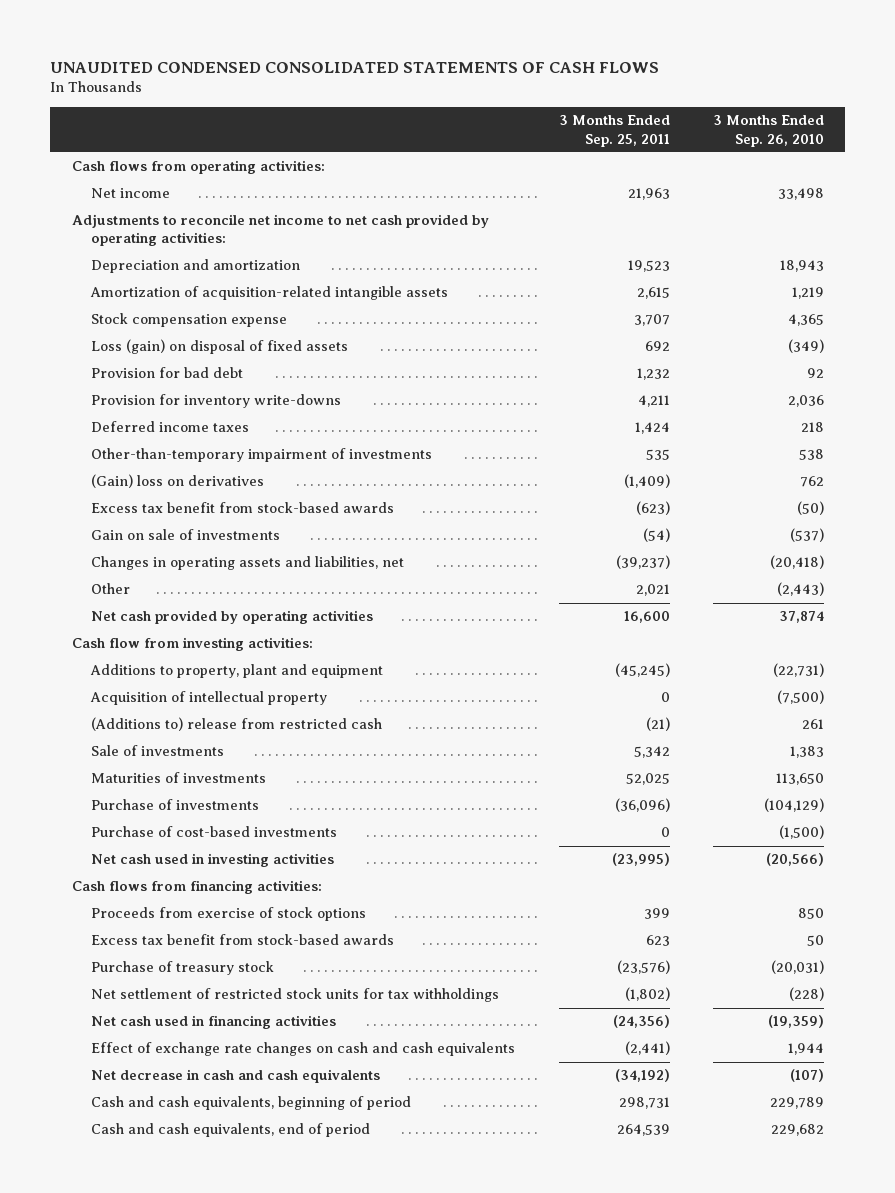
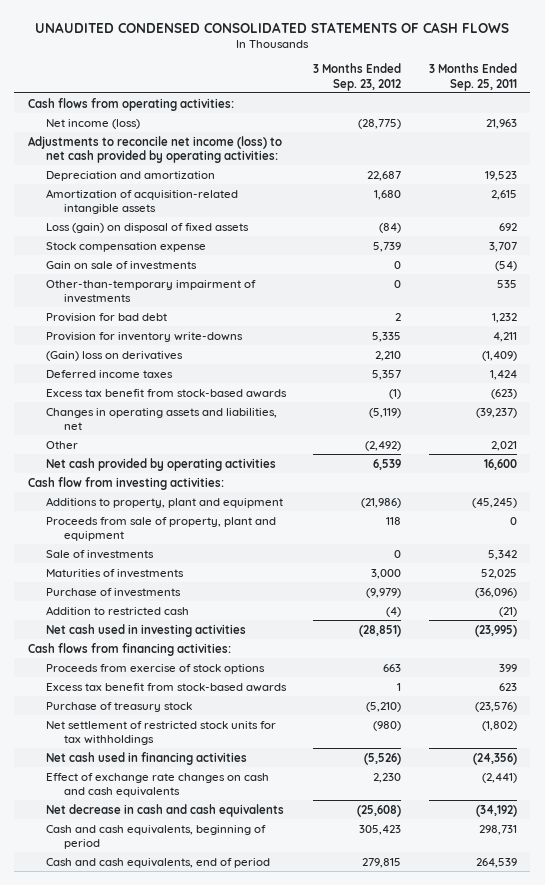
- | 3 Months Ended Sep. 25, 2011 | 3 Months Ended Sep. 26, 2010
+ | 3 Months Ended Sep. 23, 2012 | 3 Months Ended Sep. 25, 2011
- Net income | 21,963 | 33,498
- Adjustments to reconcile net income to net cash provided by operating activities:
+ Net income (loss) | (28,775) | 21,963
+ Adjustments to reconcile net income (loss) to net cash provided by operating activities:
moved down: Stock compensation expense | 5,739 | 3,707
moved up: Gain on sale of investments | 0 | (54)
moved up: Other-than-temporary impairment of investments | 0 | 535
moved down: Deferred income taxes | 5,357 | 1,424
- Acquisition of intellectual property | 0 | (7,500)
- (Additions to) release from restricted cash | (21) | 261
+ Proceeds from sale of property, plant and equipment | 118 | 0
- Purchase of cost-based investments | 0 | (1,500)
+ Addition to restricted cash | (4) | (21)

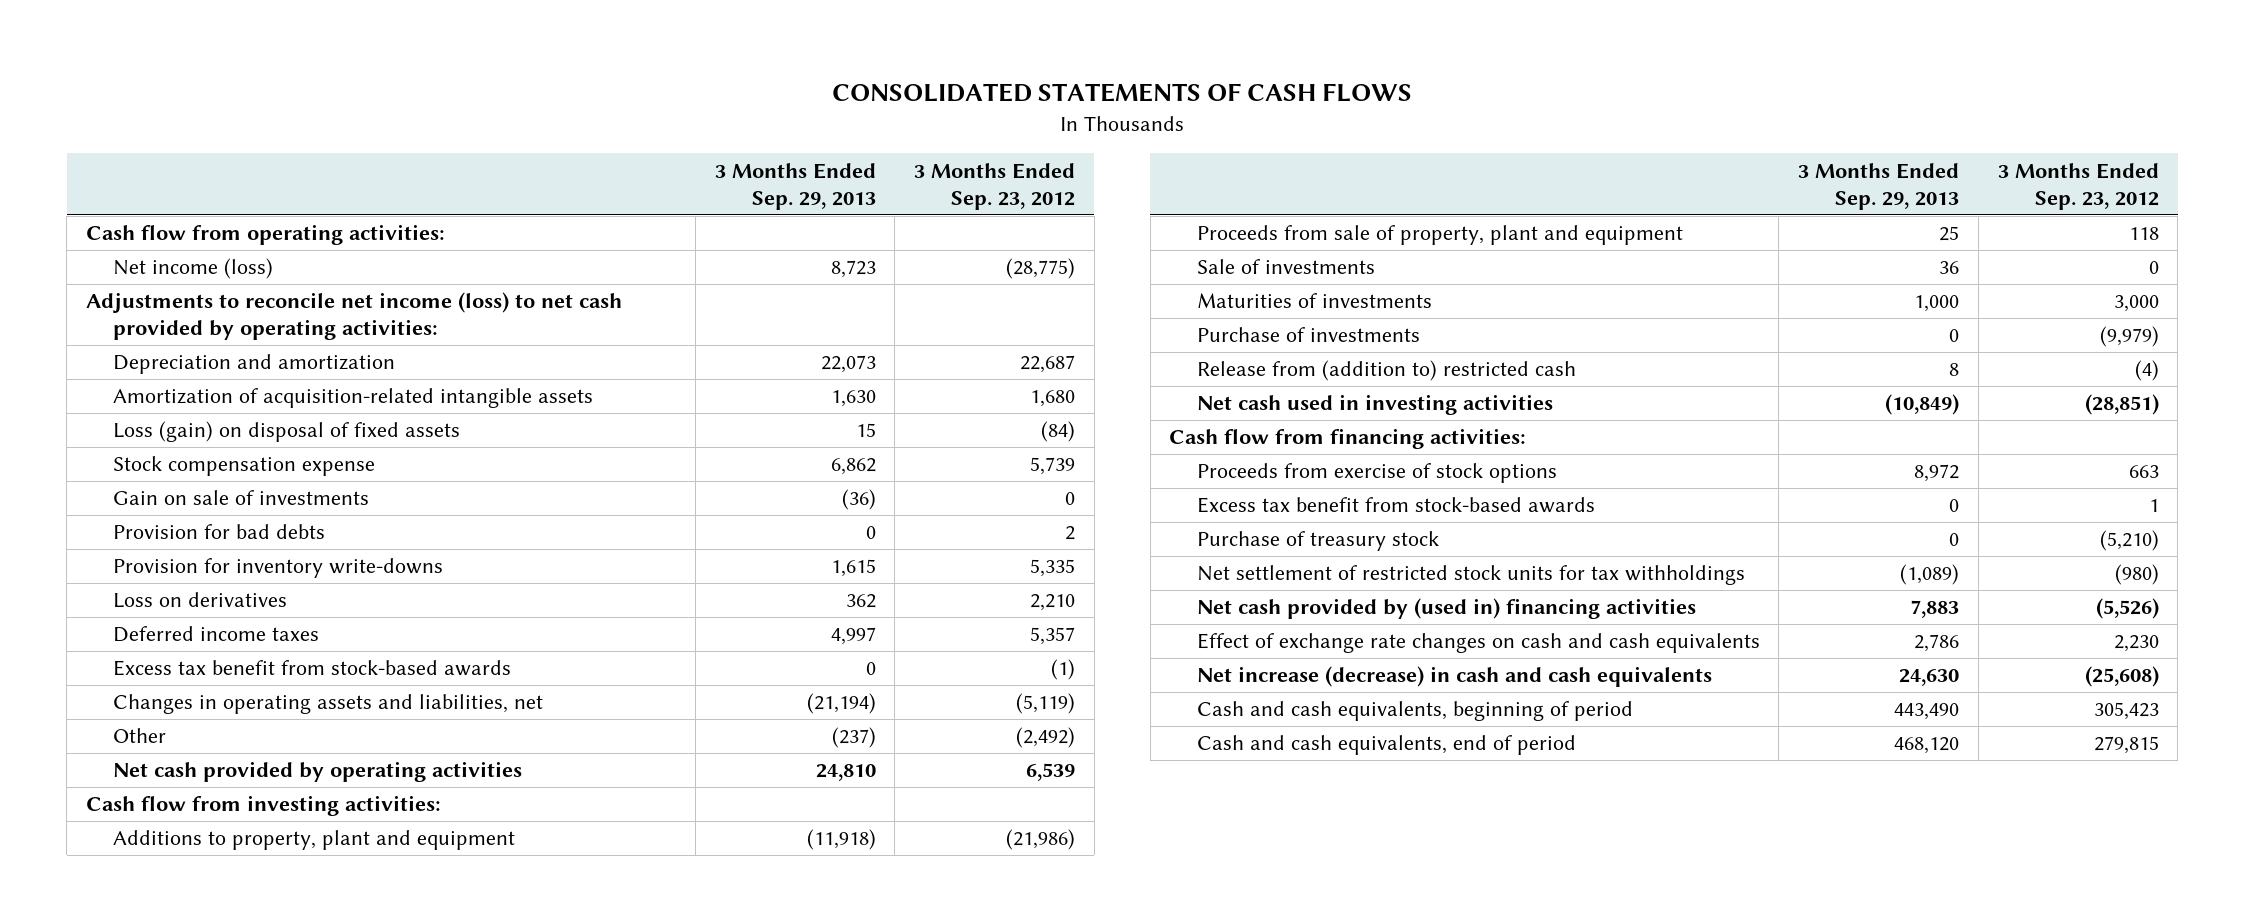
- UNAUDITED CONDENSED CONSOLIDATED STATEMENTS OF CASH FLOWS
+ CONSOLIDATED STATEMENTS OF CASH FLOWS
- | 3 Months Ended Sep. 23, 2012 | 3 Months Ended Sep. 25, 2011
+ | 3 Months Ended Sep. 29, 2013 | 3 Months Ended Sep. 23, 2012
- Cash flows from operating activities:
+ Cash flow from operating activities:
- Other-than-temporary impairment of investments | 0 | 535
- Provision for bad debt | 2 | 1,232
+ Provision for bad debts | 0 | 2
- (Gain) loss on derivatives | 2,210 | (1,409)
+ Loss on derivatives | 362 | 2,210
- Addition to restricted cash | (4) | (21)
+ Release from (addition to) restricted cash | 8 | (4)
- Cash flows from financing activities:
+ Cash flow from financing activities:
- Net cash used in financing activities | (5,526) | (24,356)
+ Net cash provided by (used in) financing activities | 7,883 | (5,526)
- Net decrease in cash and cash equivalents | (25,608) | (34,192)
+ Net increase (decrease) in cash and cash equivalents | 24,630 | (25,608)

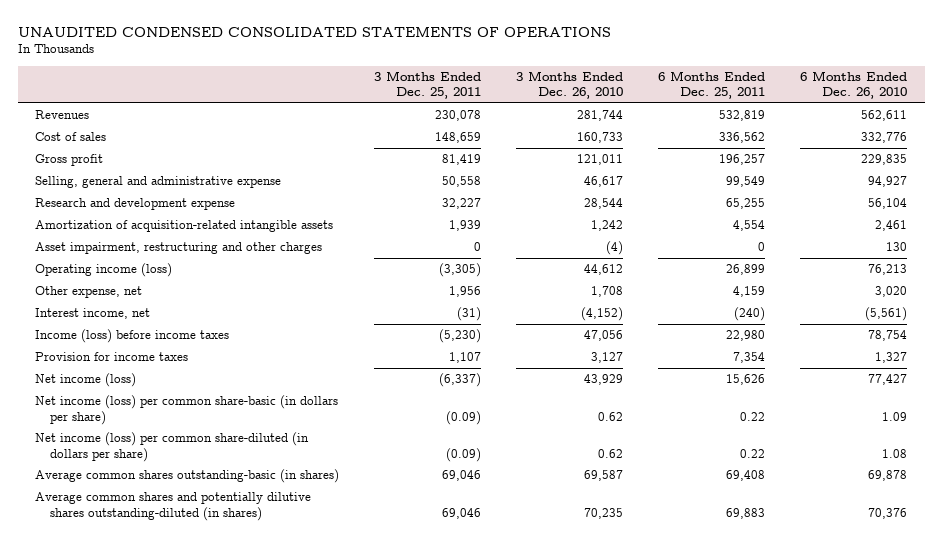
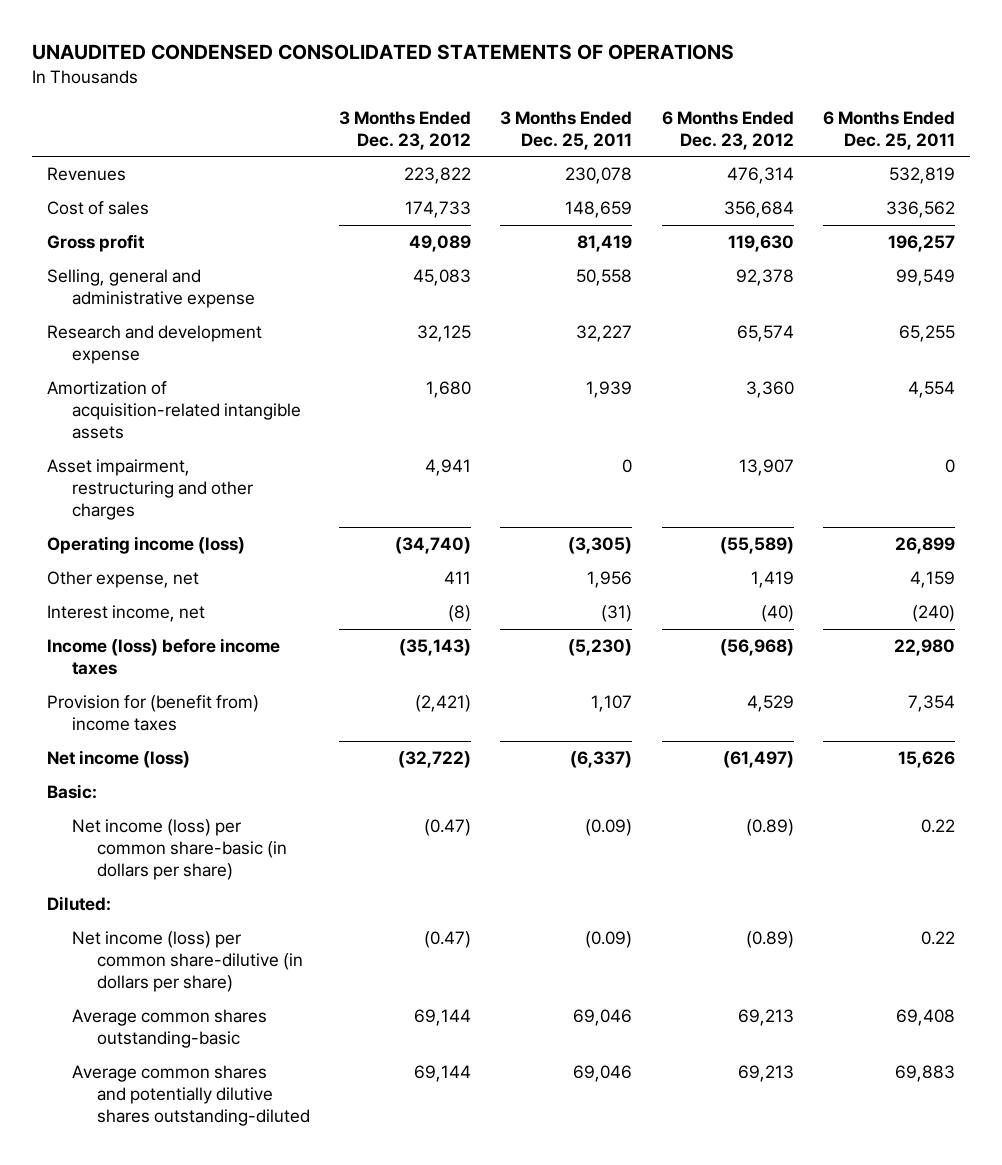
- | 3 Months Ended Dec. 25, 2011 | 3 Months Ended Dec. 26, 2010 | 6 Months Ended Dec. 25, 2011 | 6 Months Ended Dec. 26, 2010
+ | 3 Months Ended Dec. 23, 2012 | 3 Months Ended Dec. 25, 2011 | 6 Months Ended Dec. 23, 2012 | 6 Months Ended Dec. 25, 2011
- Provision for income taxes | 1,107 | 3,127 | 7,354 | 1,327
+ Provision for (benefit from) income taxes | (2,421) | 1,107 | 4,529 | 7,354
+ Basic:
- Net income (loss) per common share-diluted (in dollars per share) | (0.09) | 0.62 | 0.22 | 1.08
- Average common shares outstanding-basic (in shares) | 69,046 | 69,587 | 69,408 | 69,878
- Average common shares and potentially dilutive shares outstanding-diluted (in shares) | 69,046 | 70,235 | 69,883 | 70,376
+ Diluted:
+ Net income (loss) per common share-dilutive (in dollars per share) | (0.47) | (0.09) | (0.89) | 0.22
+ Average common shares outstanding-basic | 69,144 | 69,046 | 69,213 | 69,408
+ Average common shares and potentially dilutive shares outstanding-diluted | 69,144 | 69,046 | 69,213 | 69,883

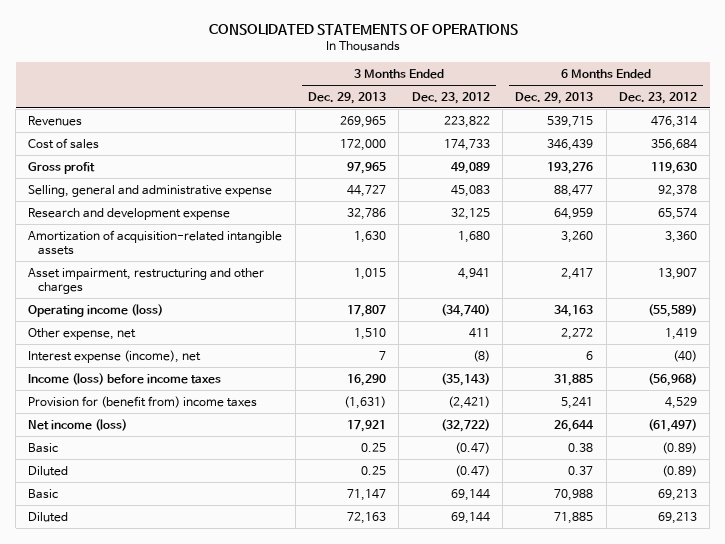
- UNAUDITED CONDENSED CONSOLIDATED STATEMENTS OF OPERATIONS
+ CONSOLIDATED STATEMENTS OF OPERATIONS
- | 3 Months Ended Dec. 23, 2012 | 3 Months Ended Dec. 25, 2011 | 6 Months Ended Dec. 23, 2012 | 6 Months Ended Dec. 25, 2011
+ | 3 Months Ended Dec. 29, 2013 | 3 Months Ended Dec. 23, 2012 | 6 Months Ended Dec. 29, 2013 | 6 Months Ended Dec. 23, 2012
- Interest income, net | (8) | (31) | (40) | (240)
+ Interest expense (income), net | 7 | (8) | 6 | (40)
- Basic:
- Net income (loss) per common share-basic (in dollars per share) | (0.47) | (0.09) | (0.89) | 0.22
- Diluted:
- Net income (loss) per common share-dilutive (in dollars per share) | (0.47) | (0.09) | (0.89) | 0.22
- Average common shares outstanding-basic | 69,144 | 69,046 | 69,213 | 69,408
- Average common shares and potentially dilutive shares outstanding-diluted | 69,144 | 69,046 | 69,213 | 69,883
+ Basic | 0.25 | (0.47) | 0.38 | (0.89)
+ Diluted | 0.25 | (0.47) | 0.37 | (0.89)
+ Basic | 71,147 | 69,144 | 70,988 | 69,213
+ Diluted | 72,163 | 69,144 | 71,885 | 69,213

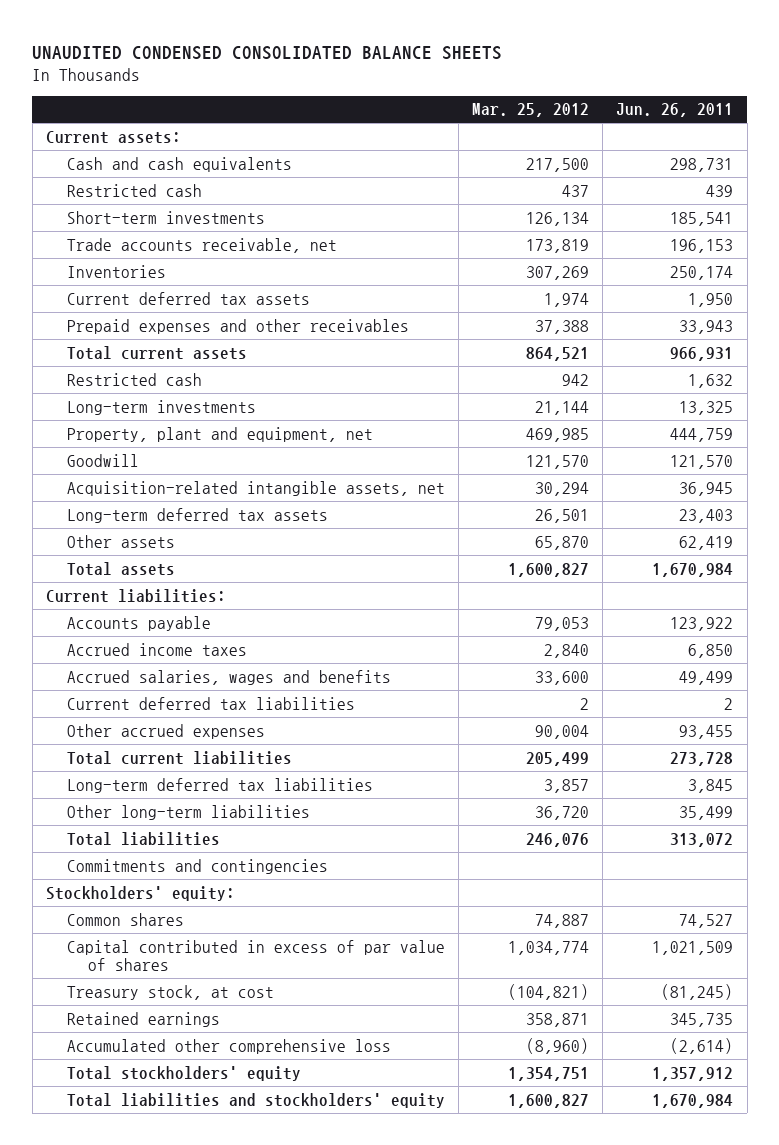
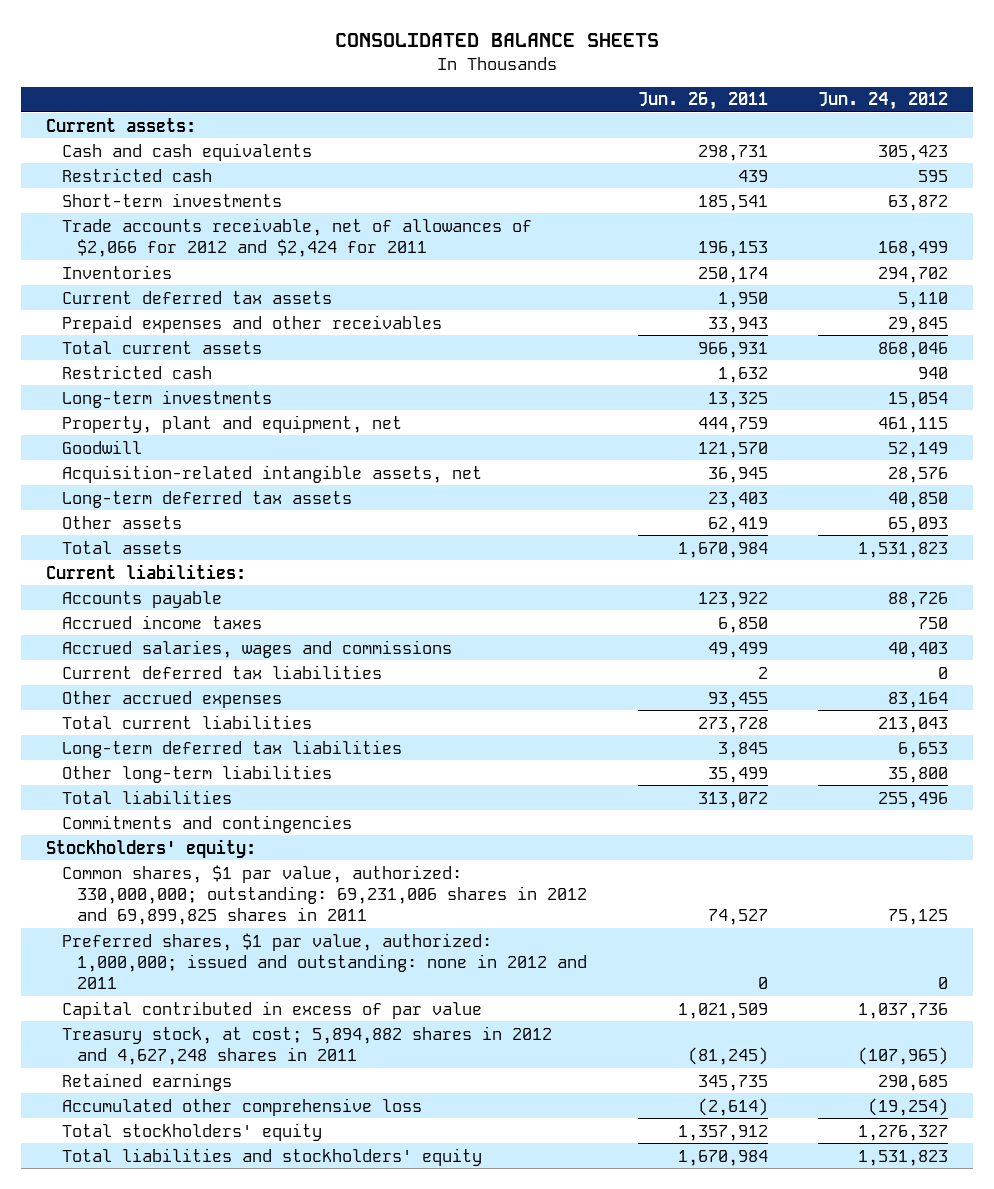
- UNAUDITED CONDENSED CONSOLIDATED BALANCE SHEETS
+ CONSOLIDATED BALANCE SHEETS
- | Mar. 25, 2012 | Jun. 26, 2011
+ | Jun. 26, 2011 | Jun. 24, 2012
- Trade accounts receivable, net | 173,819 | 196,153
+ Trade accounts receivable, net of allowances of $2,066 for 2012 and $2,424 for 2011 | 196,153 | 168,499
- Accrued salaries, wages and benefits | 33,600 | 49,499
+ Accrued salaries, wages and commissions | 49,499 | 40,403
- Common shares | 74,887 | 74,527
- Capital contributed in excess of par value of shares | 1,034,774 | 1,021,509
- Treasury stock, at cost | (104,821) | (81,245)
+ Common shares, $1 par value, authorized: 330,000,000; outstanding: 69,231,006 shares in 2012 and 69,899,825 shares in 2011 | 74,527 | 75,125
+ Preferred shares, $1 par value, authorized: 1,000,000; issued and outstanding: none in 2012 and 2011 | 0 | 0
+ Capital contributed in excess of par value | 1,021,509 | 1,037,736
+ Treasury stock, at cost; 5,894,882 shares in 2012 and 4,627,248 shares in 2011 | (81,245) | (107,965)

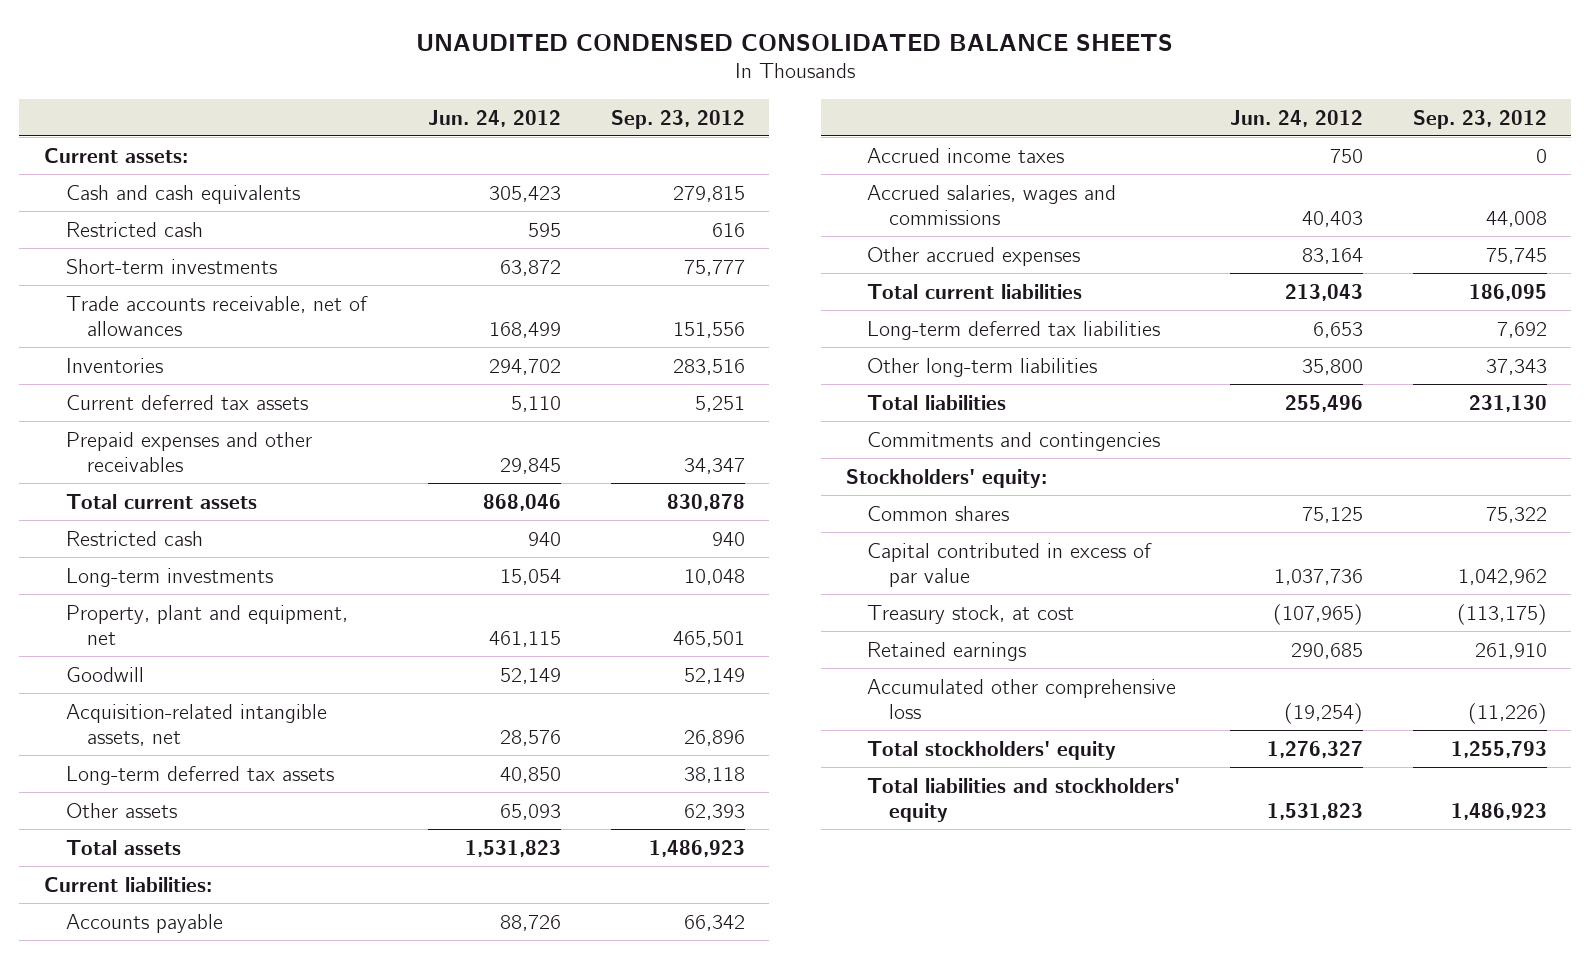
- CONSOLIDATED BALANCE SHEETS
+ UNAUDITED CONDENSED CONSOLIDATED BALANCE SHEETS
- | Jun. 26, 2011 | Jun. 24, 2012
+ | Jun. 24, 2012 | Sep. 23, 2012
- Trade accounts receivable, net of allowances of $2,066 for 2012 and $2,424 for 2011 | 196,153 | 168,499
+ Trade accounts receivable, net of allowances | 168,499 | 151,556
- Current deferred tax liabilities | 2 | 0
- Common shares, $1 par value, authorized: 330,000,000; outstanding: 69,231,006 shares in 2012 and 69,899,825 shares in 2011 | 74,527 | 75,125
- Preferred shares, $1 par value, authorized: 1,000,000; issued and outstanding: none in 2012 and 2011 | 0 | 0
+ Common shares | 75,125 | 75,322
- Treasury stock, at cost; 5,894,882 shares in 2012 and 4,627,248 shares in 2011 | (81,245) | (107,965)
+ Treasury stock, at cost | (107,965) | (113,175)

